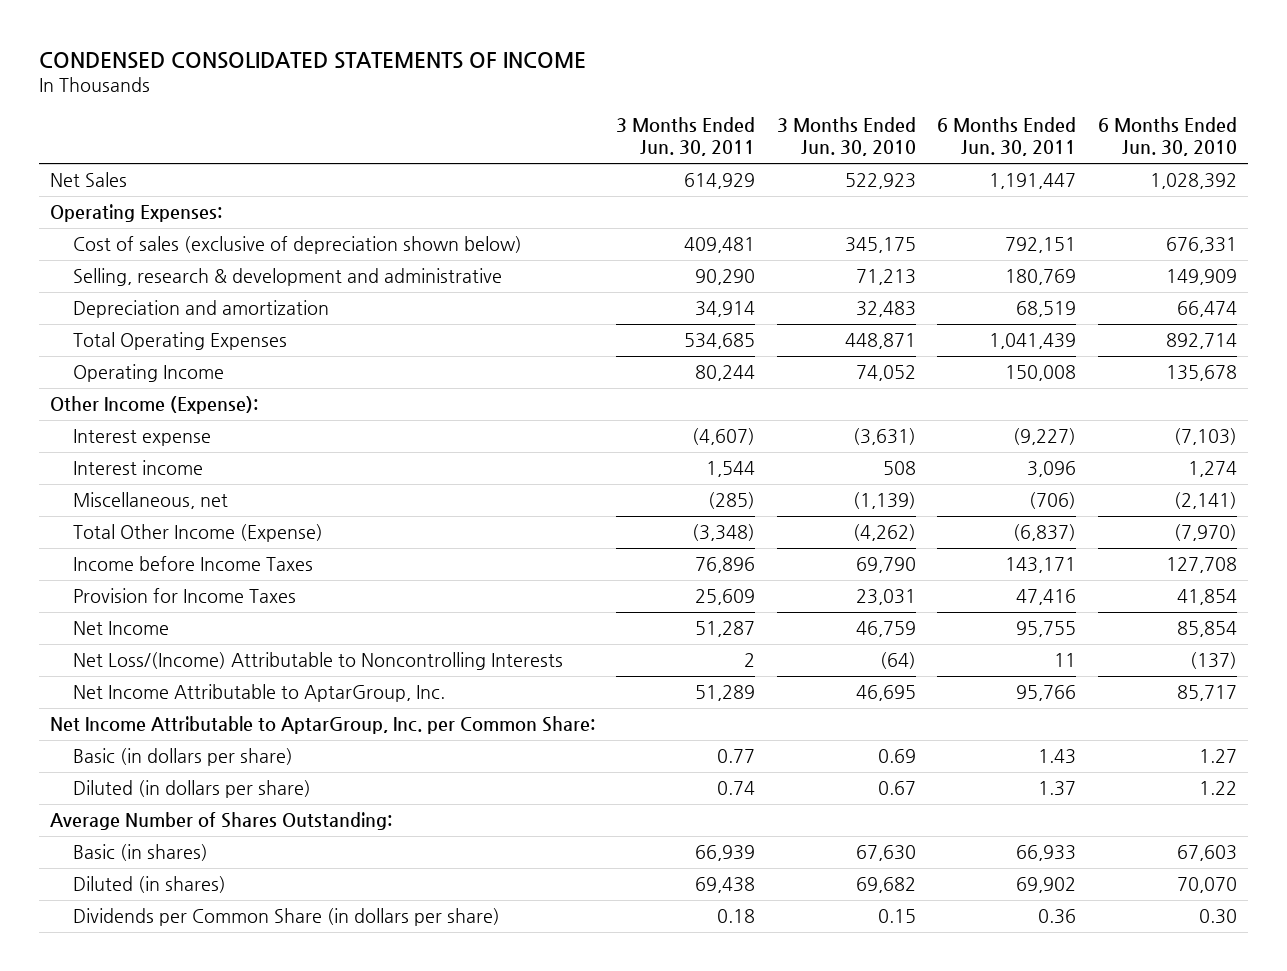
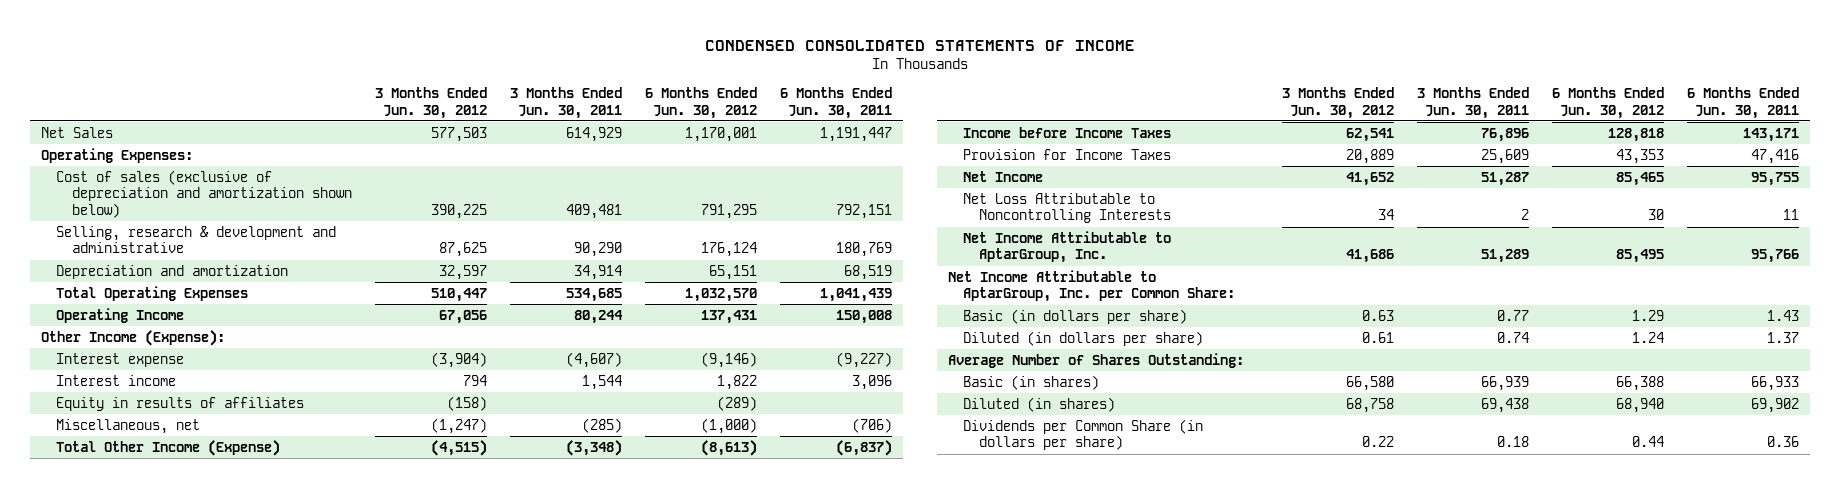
- | 3 Months Ended Jun. 30, 2011 | 3 Months Ended Jun. 30, 2010 | 6 Months Ended Jun. 30, 2011 | 6 Months Ended Jun. 30, 2010
+ | 3 Months Ended Jun. 30, 2012 | 3 Months Ended Jun. 30, 2011 | 6 Months Ended Jun. 30, 2012 | 6 Months Ended Jun. 30, 2011
- Cost of sales (exclusive of depreciation shown below) | 409,481 | 345,175 | 792,151 | 676,331
+ Cost of sales (exclusive of depreciation and amortization shown below) | 390,225 | 409,481 | 791,295 | 792,151
+ Equity in results of affiliates | (158) | | (289) |
- Net Loss/(Income) Attributable to Noncontrolling Interests | 2 | (64) | 11 | (137)
+ Net Loss Attributable to Noncontrolling Interests | 34 | 2 | 30 | 11

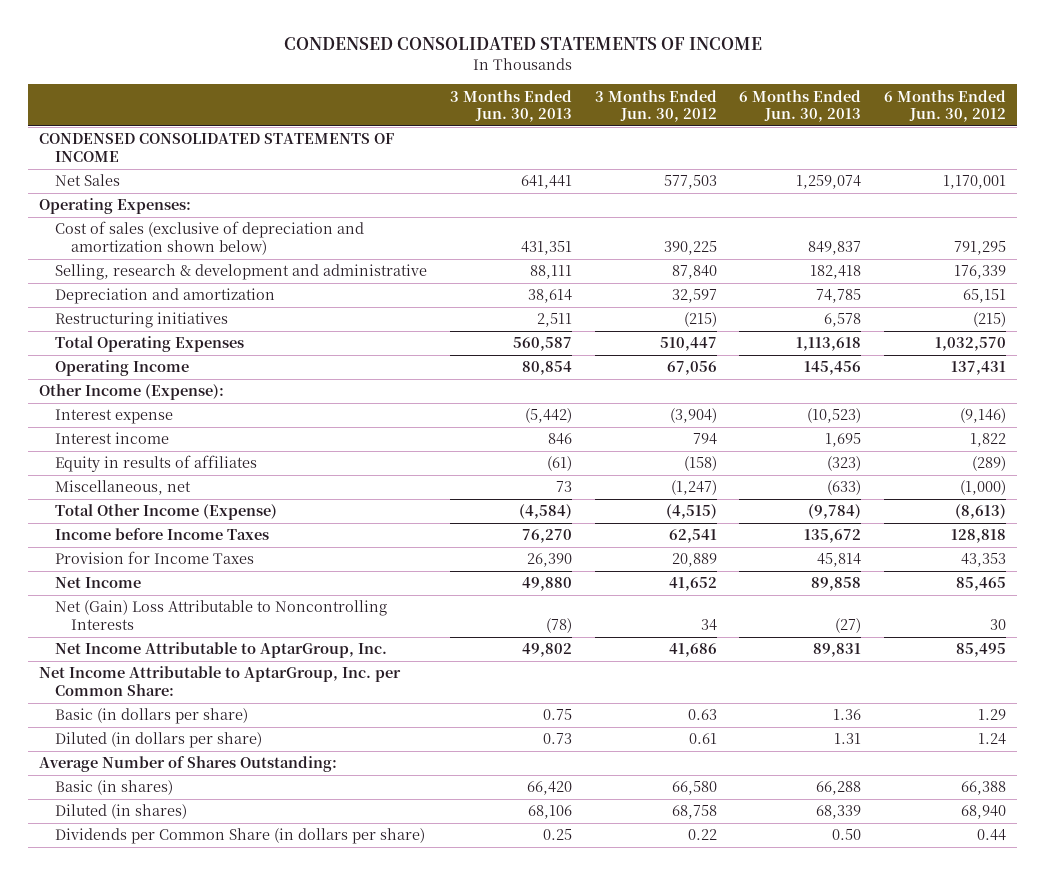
- | 3 Months Ended Jun. 30, 2012 | 3 Months Ended Jun. 30, 2011 | 6 Months Ended Jun. 30, 2012 | 6 Months Ended Jun. 30, 2011
+ | 3 Months Ended Jun. 30, 2013 | 3 Months Ended Jun. 30, 2012 | 6 Months Ended Jun. 30, 2013 | 6 Months Ended Jun. 30, 2012
+ CONDENSED CONSOLIDATED STATEMENTS OF INCOME
- Selling, research & development and administrative | 87,625 | 90,290 | 176,124 | 180,769
+ Selling, research & development and administrative | 88,111 | 87,840 | 182,418 | 176,339
+ Restructuring initiatives | 2,511 | (215) | 6,578 | (215)
- Net Loss Attributable to Noncontrolling Interests | 34 | 2 | 30 | 11
+ Net (Gain) Loss Attributable to Noncontrolling Interests | (78) | 34 | (27) | 30

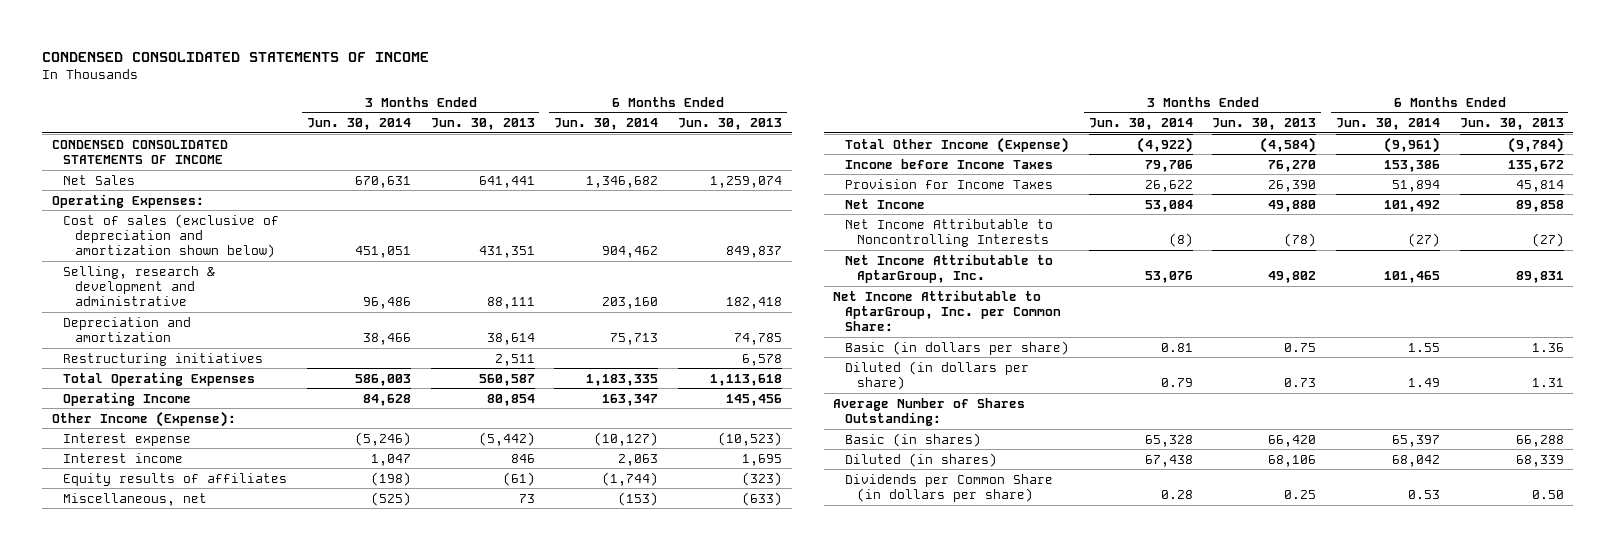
- | 3 Months Ended Jun. 30, 2013 | 3 Months Ended Jun. 30, 2012 | 6 Months Ended Jun. 30, 2013 | 6 Months Ended Jun. 30, 2012
+ | 3 Months Ended Jun. 30, 2014 | 3 Months Ended Jun. 30, 2013 | 6 Months Ended Jun. 30, 2014 | 6 Months Ended Jun. 30, 2013
- Equity in results of affiliates | (61) | (158) | (323) | (289)
+ Equity results of affiliates | (198) | (61) | (1,744) | (323)
- Net (Gain) Loss Attributable to Noncontrolling Interests | (78) | 34 | (27) | 30
+ Net Income Attributable to Noncontrolling Interests | (8) | (78) | (27) | (27)

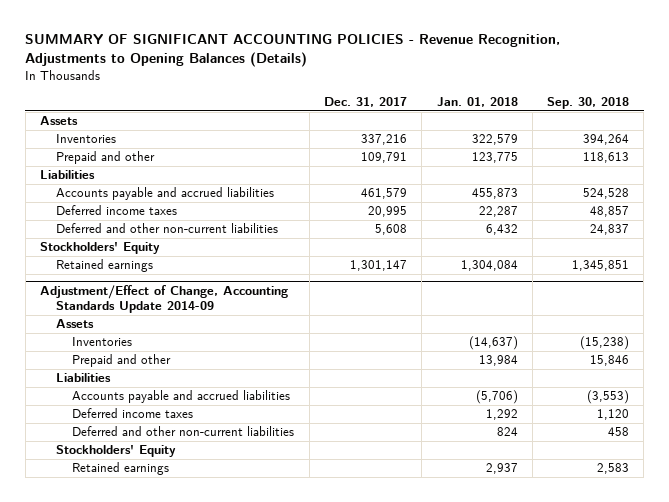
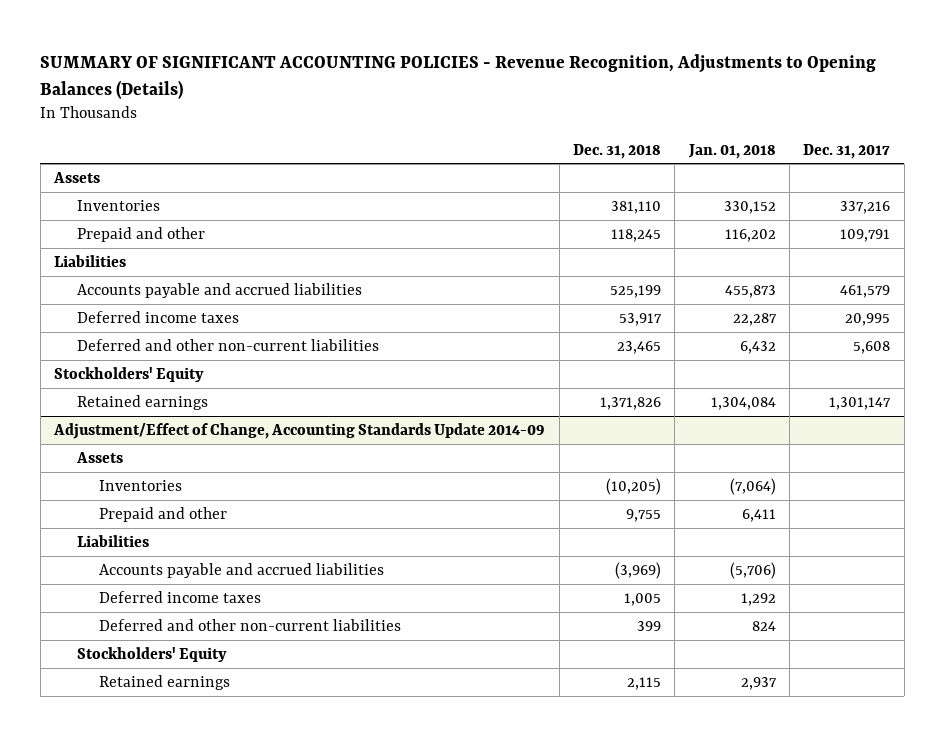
- | Dec. 31, 2017 | Jan. 01, 2018 | Sep. 30, 2018
+ | Dec. 31, 2018 | Jan. 01, 2018 | Dec. 31, 2017
- Inventories | 337,216 | 322,579 | 394,264
- Prepaid and other | 109,791 | 123,775 | 118,613
+ Inventories | 381,110 | 330,152 | 337,216
+ Prepaid and other | 118,245 | 116,202 | 109,791
@ Adjustment/Effect of Change, Accounting Standards Update 2014-09
- Inventories | | (14,637) | (15,238)
- Prepaid and other | | 13,984 | 15,846
+ Inventories | (10,205) | (7,064) |
+ Prepaid and other | 9,755 | 6,411 |

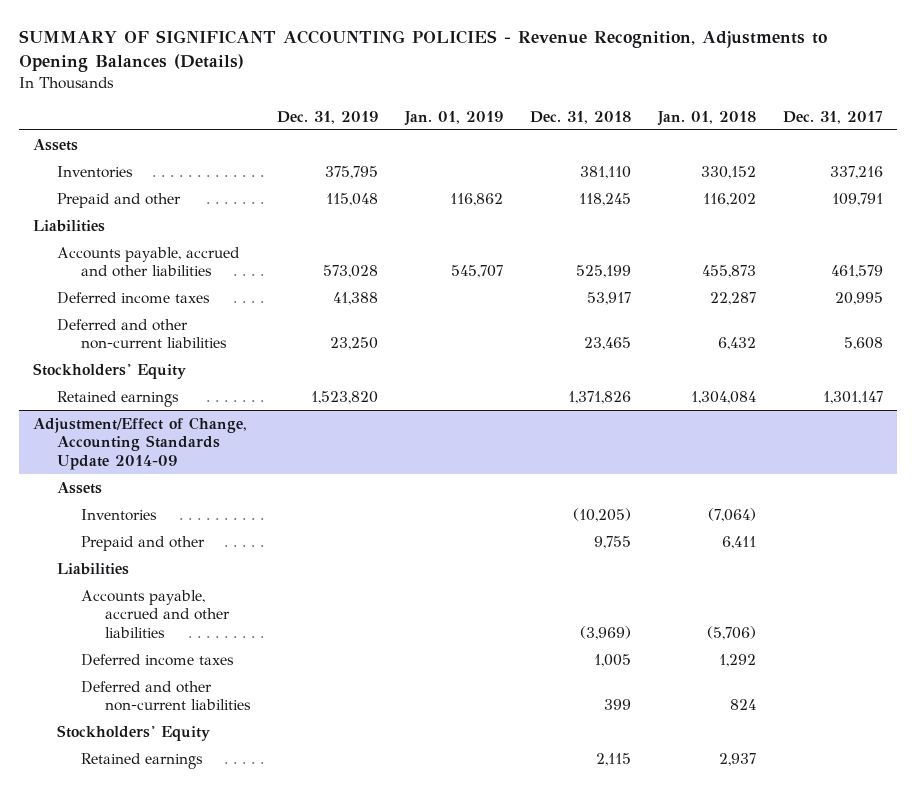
- | Dec. 31, 2018 | Jan. 01, 2018 | Dec. 31, 2017
+ | Dec. 31, 2019 | Jan. 01, 2019 | Dec. 31, 2018 | Jan. 01, 2018 | Dec. 31, 2017
- Accounts payable and accrued liabilities | 525,199 | 455,873 | 461,579
+ Accounts payable, accrued and other liabilities | 573,028 | 545,707 | 525,199 | 455,873 | 461,579
@ Adjustment/Effect of Change, Accounting Standards Update 2014-09
- Accounts payable and accrued liabilities | (3,969) | (5,706) |
+ Accounts payable, accrued and other liabilities | | | (3,969) | (5,706) |

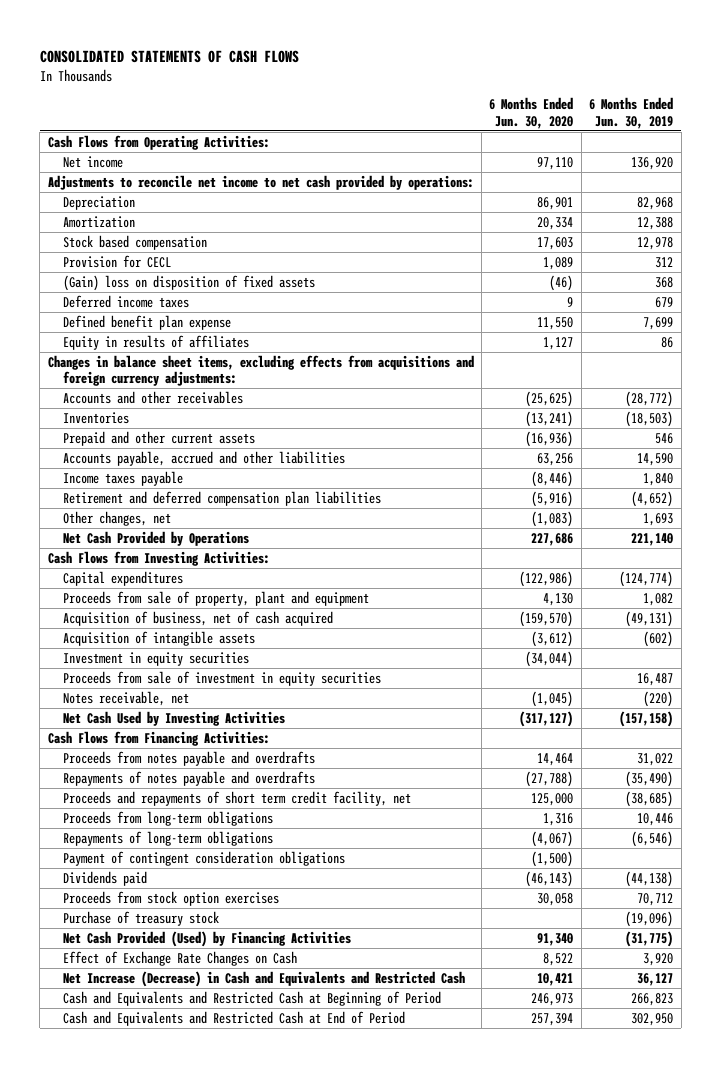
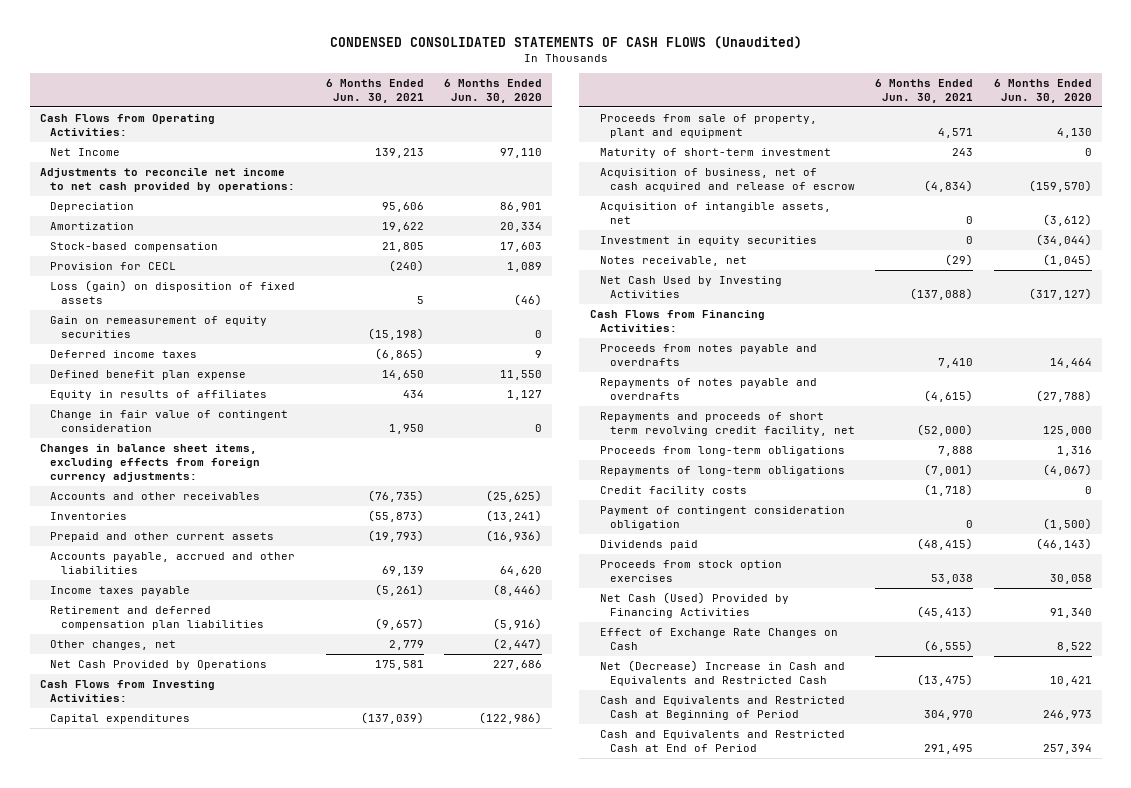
- CONSOLIDATED STATEMENTS OF CASH FLOWS
+ CONDENSED CONSOLIDATED STATEMENTS OF CASH FLOWS (Unaudited)
- | 6 Months Ended Jun. 30, 2020 | 6 Months Ended Jun. 30, 2019
+ | 6 Months Ended Jun. 30, 2021 | 6 Months Ended Jun. 30, 2020
- Net income | 97,110 | 136,920
+ Net Income | 139,213 | 97,110
- Stock based compensation | 17,603 | 12,978
+ Stock-based compensation | 21,805 | 17,603
- (Gain) loss on disposition of fixed assets | (46) | 368
+ Loss (gain) on disposition of fixed assets | 5 | (46)
+ Gain on remeasurement of equity securities | (15,198) | 0
- Changes in balance sheet items, excluding effects from acquisitions and foreign currency adjustments:
+ Change in fair value of contingent consideration | 1,950 | 0
+ Changes in balance sheet items, excluding effects from foreign currency adjustments:
- Accounts payable, accrued and other liabilities | 63,256 | 14,590
+ Accounts payable, accrued and other liabilities | 69,139 | 64,620
- Other changes, net | (1,083) | 1,693
+ Other changes, net | 2,779 | (2,447)
- Acquisition of business, net of cash acquired | (159,570) | (49,131)
- Acquisition of intangible assets | (3,612) | (602)
+ Maturity of short-term investment | 243 | 0
+ Acquisition of business, net of cash acquired and release of escrow | (4,834) | (159,570)
+ Acquisition of intangible assets, net | 0 | (3,612)
- Proceeds from sale of investment in equity securities | | 16,487
- Proceeds and repayments of short term credit facility, net | 125,000 | (38,685)
+ Repayments and proceeds of short term revolving credit facility, net | (52,000) | 125,000
- Payment of contingent consideration obligations | (1,500) |
+ Credit facility costs | (1,718) | 0
+ Payment of contingent consideration obligation | 0 | (1,500)
- Purchase of treasury stock | | (19,096)
- Net Cash Provided (Used) by Financing Activities | 91,340 | (31,775)
+ Net Cash (Used) Provided by Financing Activities | (45,413) | 91,340
- Net Increase (Decrease) in Cash and Equivalents and Restricted Cash | 10,421 | 36,127
+ Net (Decrease) Increase in Cash and Equivalents and Restricted Cash | (13,475) | 10,421

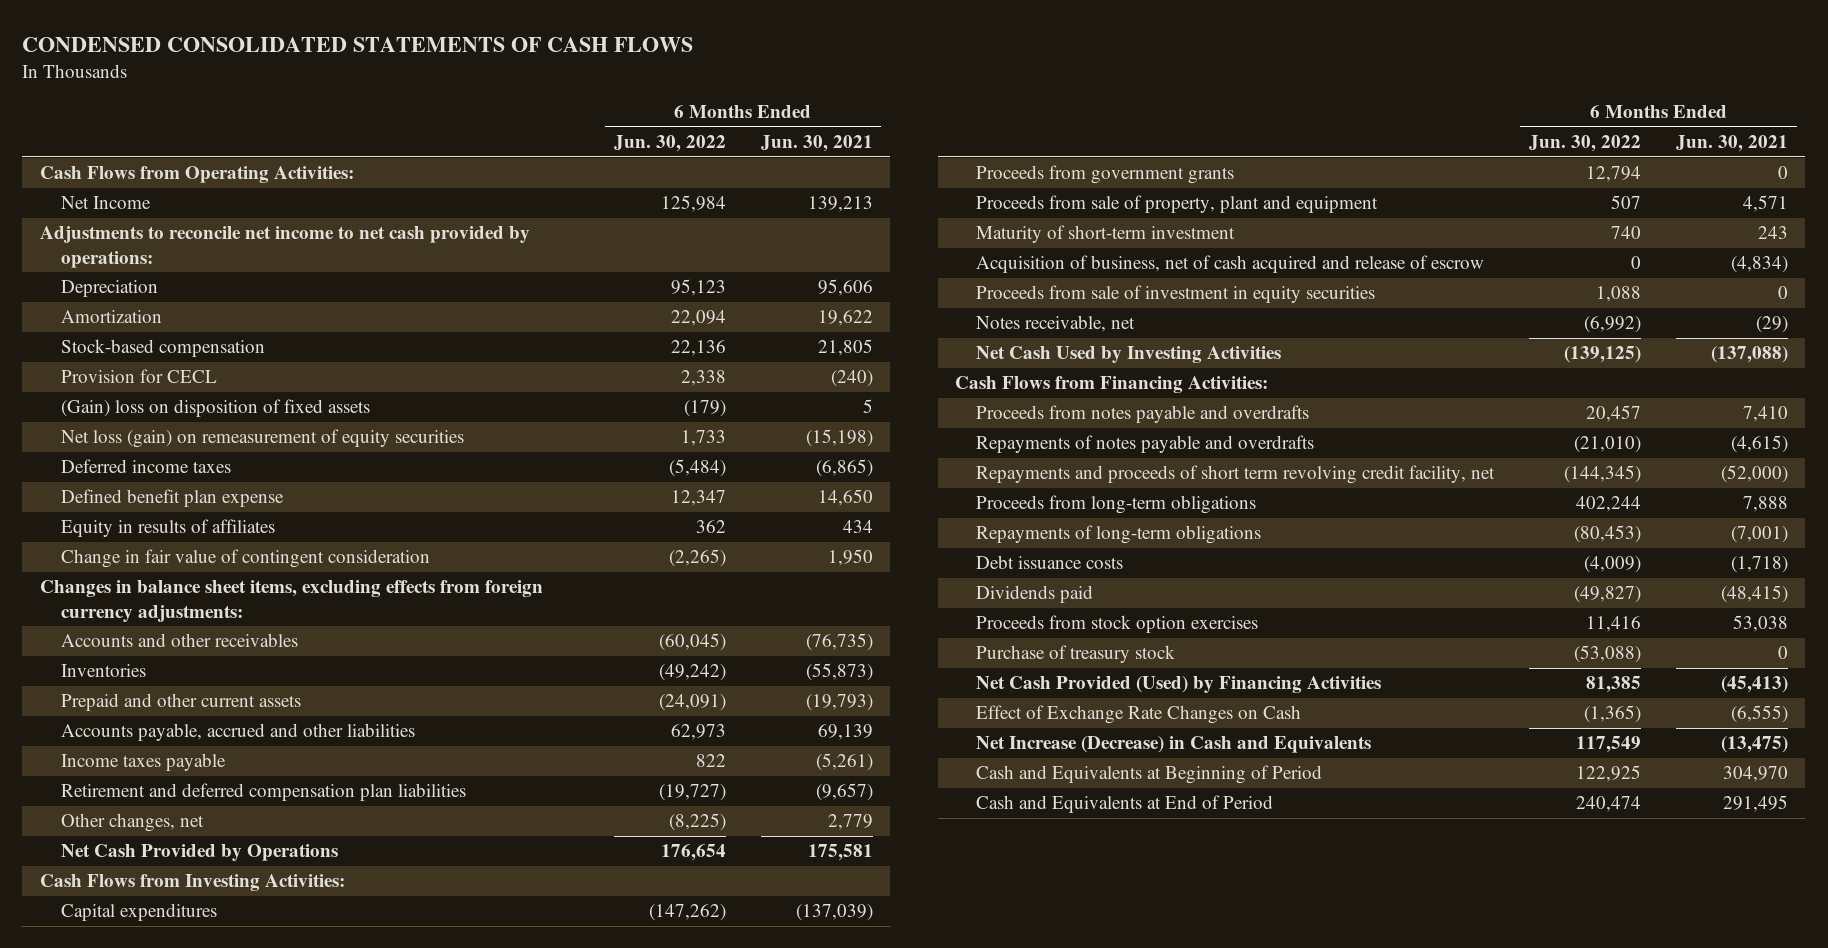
- CONDENSED CONSOLIDATED STATEMENTS OF CASH FLOWS (Unaudited)
+ CONDENSED CONSOLIDATED STATEMENTS OF CASH FLOWS
- | 6 Months Ended Jun. 30, 2021 | 6 Months Ended Jun. 30, 2020
+ | 6 Months Ended Jun. 30, 2022 | 6 Months Ended Jun. 30, 2021
- Loss (gain) on disposition of fixed assets | 5 | (46)
- Gain on remeasurement of equity securities | (15,198) | 0
+ (Gain) loss on disposition of fixed assets | (179) | 5
+ Net loss (gain) on remeasurement of equity securities | 1,733 | (15,198)
+ Proceeds from government grants | 12,794 | 0
- Acquisition of intangible assets, net | 0 | (3,612)
- Investment in equity securities | 0 | (34,044)
+ Proceeds from sale of investment in equity securities | 1,088 | 0
- Credit facility costs | (1,718) | 0
- Payment of contingent consideration obligation | 0 | (1,500)
+ Debt issuance costs | (4,009) | (1,718)
- Net Cash (Used) Provided by Financing Activities | (45,413) | 91,340
+ Purchase of treasury stock | (53,088) | 0
+ Net Cash Provided (Used) by Financing Activities | 81,385 | (45,413)
- Net (Decrease) Increase in Cash and Equivalents and Restricted Cash | (13,475) | 10,421
- Cash and Equivalents and Restricted Cash at Beginning of Period | 304,970 | 246,973
- Cash and Equivalents and Restricted Cash at End of Period | 291,495 | 257,394
+ Net Increase (Decrease) in Cash and Equivalents | 117,549 | (13,475)
+ Cash and Equivalents at Beginning of Period | 122,925 | 304,970
+ Cash and Equivalents at End of Period | 240,474 | 291,495

